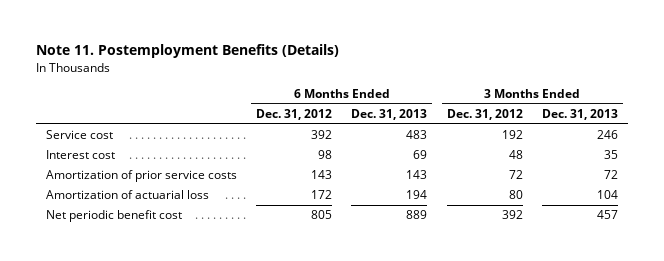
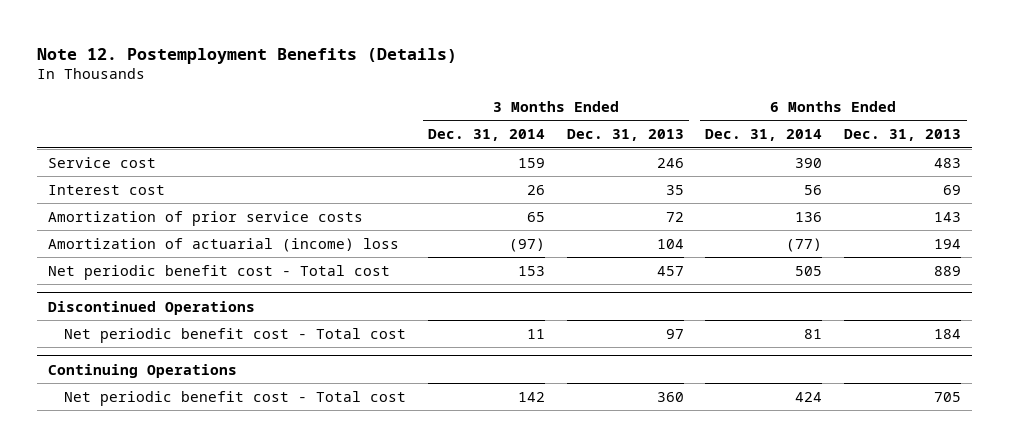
- Note 11. Postemployment Benefits (Details)
+ Note 12. Postemployment Benefits (Details)
- | 6 Months Ended Dec. 31, 2012 | 6 Months Ended Dec. 31, 2013 | 3 Months Ended Dec. 31, 2012 | 3 Months Ended Dec. 31, 2013
+ | 3 Months Ended Dec. 31, 2014 | 3 Months Ended Dec. 31, 2013 | 6 Months Ended Dec. 31, 2014 | 6 Months Ended Dec. 31, 2013
- Amortization of actuarial loss | 172 | 194 | 80 | 104
- Net periodic benefit cost | 805 | 889 | 392 | 457
+ Amortization of actuarial (income) loss | (97) | 104 | (77) | 194
+ Net periodic benefit cost - Total cost | 153 | 457 | 505 | 889
+ Discontinued Operations
+ Net periodic benefit cost - Total cost | 11 | 97 | 81 | 184
+ Continuing Operations
+ Net periodic benefit cost - Total cost | 142 | 360 | 424 | 705

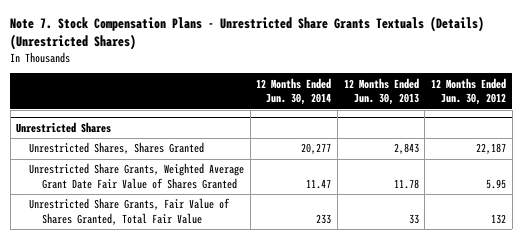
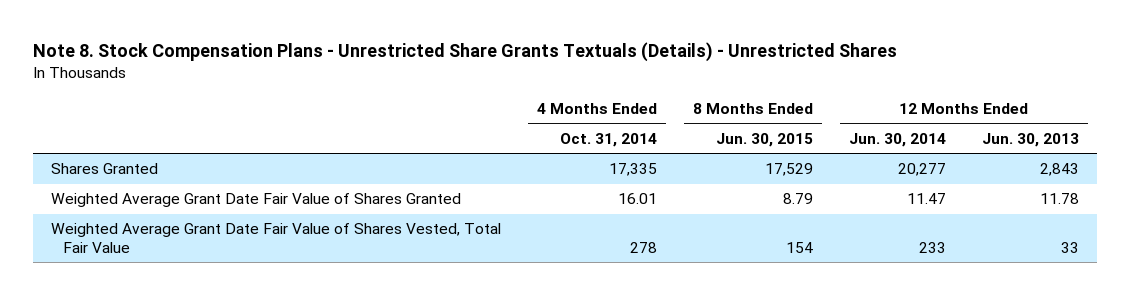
- Note 7. Stock Compensation Plans - Unrestricted Share Grants Textuals (Details) (Unrestricted Shares)
+ Note 8. Stock Compensation Plans - Unrestricted Share Grants Textuals (Details) - Unrestricted Shares
- | 12 Months Ended Jun. 30, 2014 | 12 Months Ended Jun. 30, 2013 | 12 Months Ended Jun. 30, 2012
+ | 4 Months Ended Oct. 31, 2014 | 8 Months Ended Jun. 30, 2015 | 12 Months Ended Jun. 30, 2014 | 12 Months Ended Jun. 30, 2013
- Unrestricted Shares
- Unrestricted Shares, Shares Granted | 20,277 | 2,843 | 22,187
- Unrestricted Share Grants, Weighted Average Grant Date Fair Value of Shares Granted | 11.47 | 11.78 | 5.95
- Unrestricted Share Grants, Fair Value of Shares Granted, Total Fair Value | 233 | 33 | 132
+ Shares Granted | 17,335 | 17,529 | 20,277 | 2,843
+ Weighted Average Grant Date Fair Value of Shares Granted | 16.01 | 8.79 | 11.47 | 11.78
+ Weighted Average Grant Date Fair Value of Shares Vested, Total Fair Value | 278 | 154 | 233 | 33

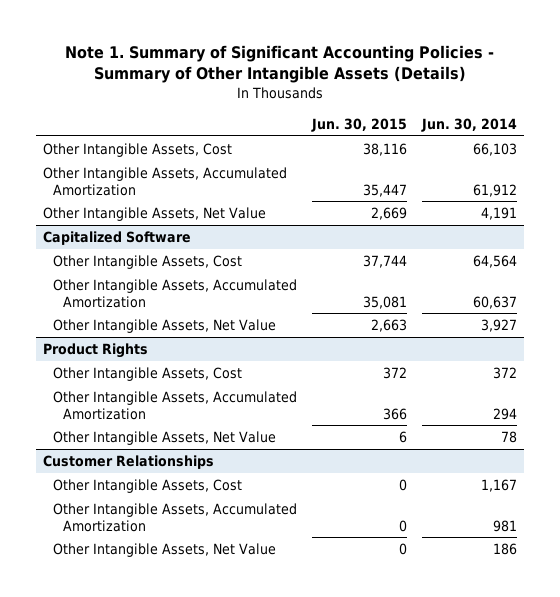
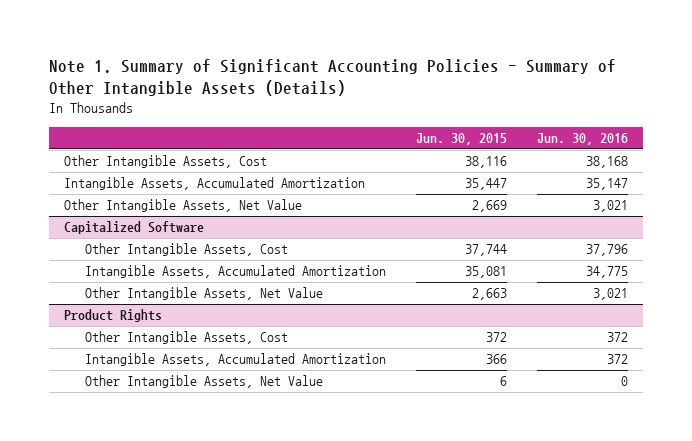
- | Jun. 30, 2015 | Jun. 30, 2014
+ | Jun. 30, 2015 | Jun. 30, 2016
- Other Intangible Assets, Accumulated Amortization | 35,447 | 61,912
+ Intangible Assets, Accumulated Amortization | 35,447 | 35,147
@ Capitalized Software
- Other Intangible Assets, Accumulated Amortization | 35,081 | 60,637
+ Intangible Assets, Accumulated Amortization | 35,081 | 34,775
@ Product Rights
- Other Intangible Assets, Accumulated Amortization | 366 | 294
+ Intangible Assets, Accumulated Amortization | 366 | 372
- Customer Relationships
- Other Intangible Assets, Cost | 0 | 1,167
- Other Intangible Assets, Accumulated Amortization | 0 | 981
- Other Intangible Assets, Net Value | 0 | 186

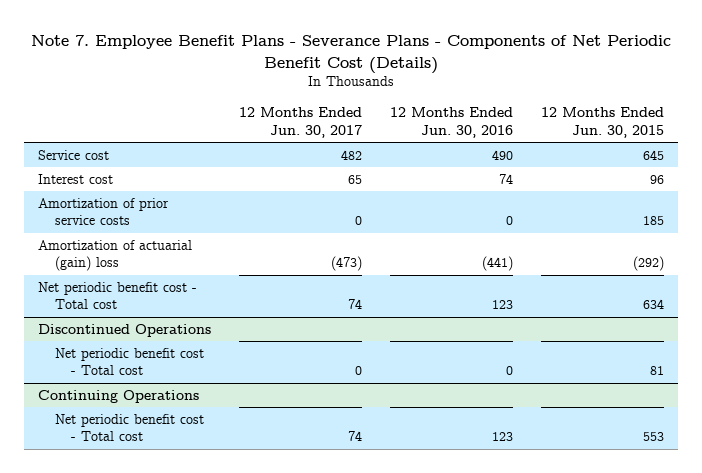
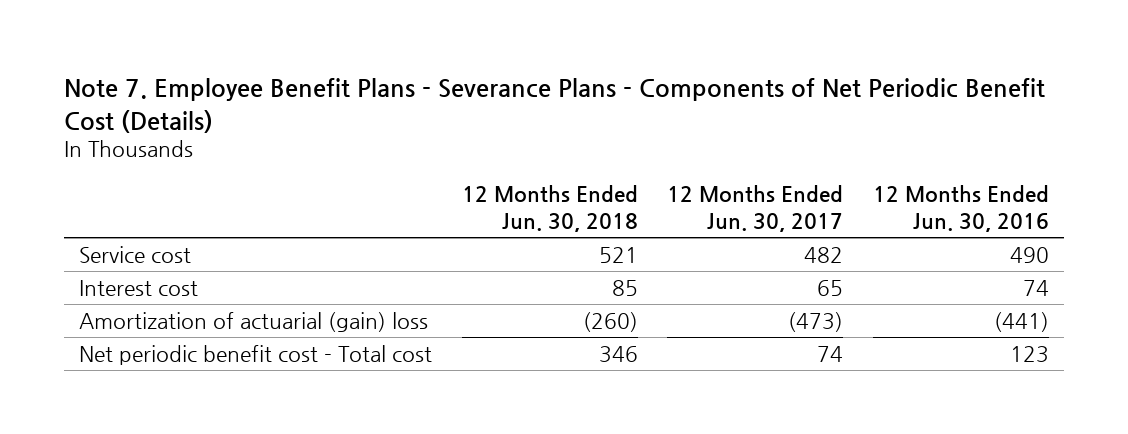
- | 12 Months Ended Jun. 30, 2017 | 12 Months Ended Jun. 30, 2016 | 12 Months Ended Jun. 30, 2015
+ | 12 Months Ended Jun. 30, 2018 | 12 Months Ended Jun. 30, 2017 | 12 Months Ended Jun. 30, 2016
- Amortization of prior service costs | 0 | 0 | 185
- Discontinued Operations
- Net periodic benefit cost - Total cost | 0 | 0 | 81
- Continuing Operations
- Net periodic benefit cost - Total cost | 74 | 123 | 553

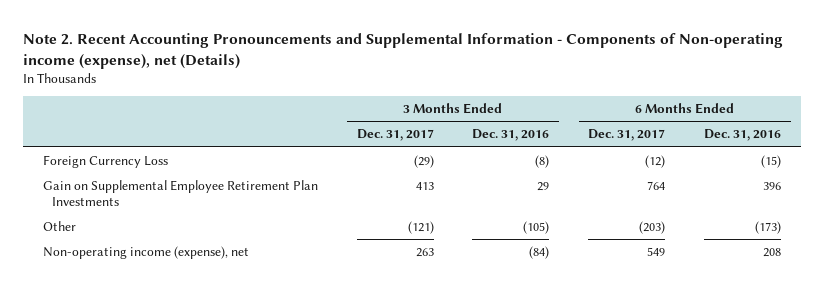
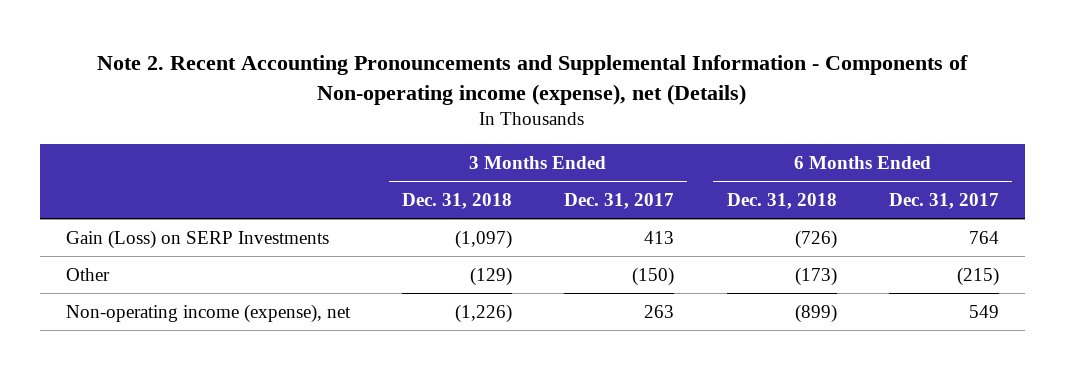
- | 3 Months Ended Dec. 31, 2017 | 3 Months Ended Dec. 31, 2016 | 6 Months Ended Dec. 31, 2017 | 6 Months Ended Dec. 31, 2016
+ | 3 Months Ended Dec. 31, 2018 | 3 Months Ended Dec. 31, 2017 | 6 Months Ended Dec. 31, 2018 | 6 Months Ended Dec. 31, 2017
- Foreign Currency Loss | (29) | (8) | (12) | (15)
- Gain on Supplemental Employee Retirement Plan Investments | 413 | 29 | 764 | 396
- Other | (121) | (105) | (203) | (173)
+ Gain (Loss) on SERP Investments | (1,097) | 413 | (726) | 764
+ Other | (129) | (150) | (173) | (215)

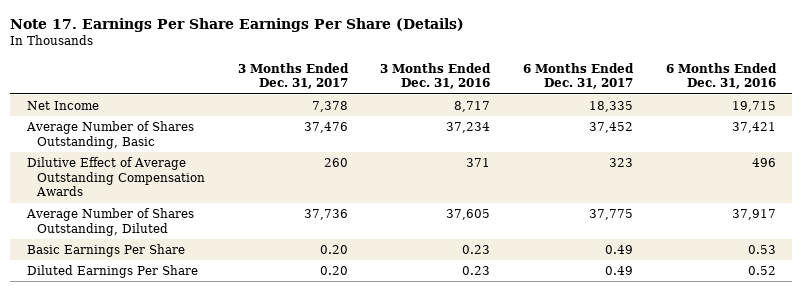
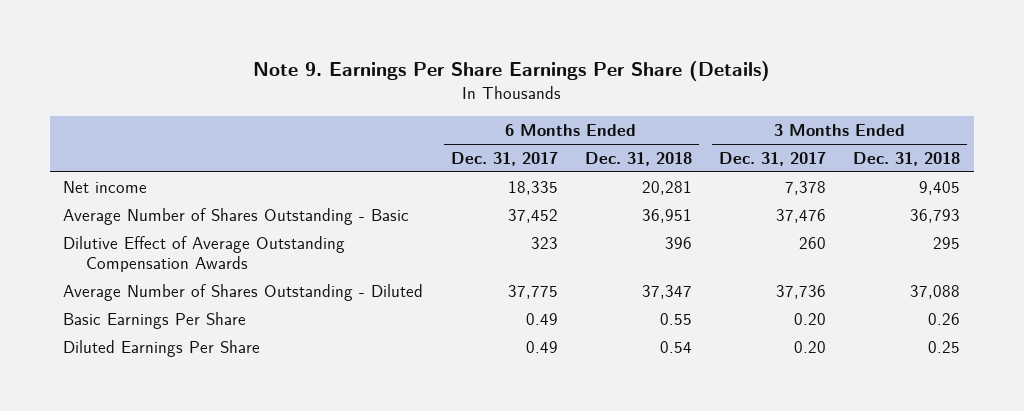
- Note 17. Earnings Per Share Earnings Per Share (Details)
+ Note 9. Earnings Per Share Earnings Per Share (Details)
- | 3 Months Ended Dec. 31, 2017 | 3 Months Ended Dec. 31, 2016 | 6 Months Ended Dec. 31, 2017 | 6 Months Ended Dec. 31, 2016
+ | 6 Months Ended Dec. 31, 2017 | 6 Months Ended Dec. 31, 2018 | 3 Months Ended Dec. 31, 2017 | 3 Months Ended Dec. 31, 2018
- Net Income | 7,378 | 8,717 | 18,335 | 19,715
- Average Number of Shares Outstanding, Basic | 37,476 | 37,234 | 37,452 | 37,421
+ Net income | 18,335 | 20,281 | 7,378 | 9,405
+ Average Number of Shares Outstanding - Basic | 37,452 | 36,951 | 37,476 | 36,793
- Average Number of Shares Outstanding, Diluted | 37,736 | 37,605 | 37,775 | 37,917
+ Average Number of Shares Outstanding - Diluted | 37,775 | 37,347 | 37,736 | 37,088

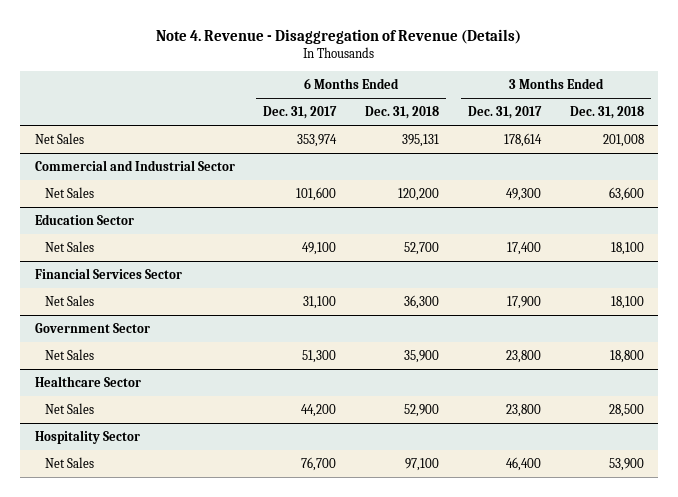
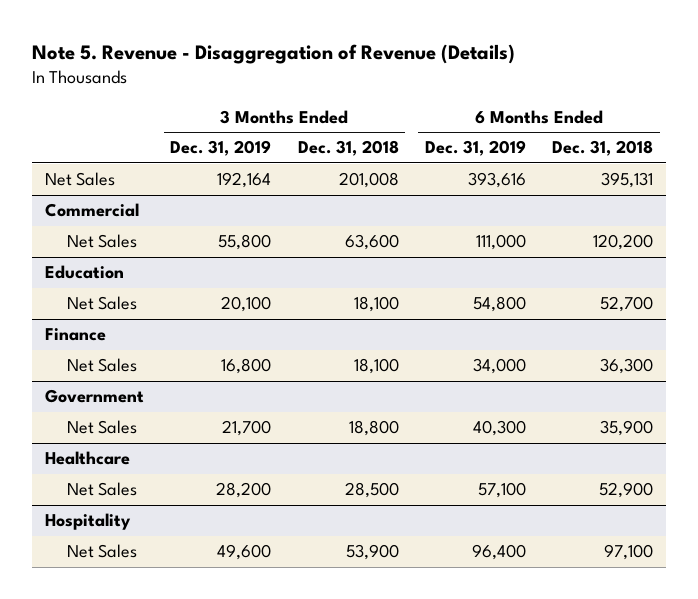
- Note 4. Revenue - Disaggregation of Revenue (Details)
+ Note 5. Revenue - Disaggregation of Revenue (Details)
- | 6 Months Ended Dec. 31, 2017 | 6 Months Ended Dec. 31, 2018 | 3 Months Ended Dec. 31, 2017 | 3 Months Ended Dec. 31, 2018
+ | 3 Months Ended Dec. 31, 2019 | 3 Months Ended Dec. 31, 2018 | 6 Months Ended Dec. 31, 2019 | 6 Months Ended Dec. 31, 2018
- Commercial and Industrial Sector
+ Commercial
- Education Sector
+ Education
- Financial Services Sector
+ Finance
- Government Sector
+ Government
- Healthcare Sector
+ Healthcare
- Hospitality Sector
+ Hospitality

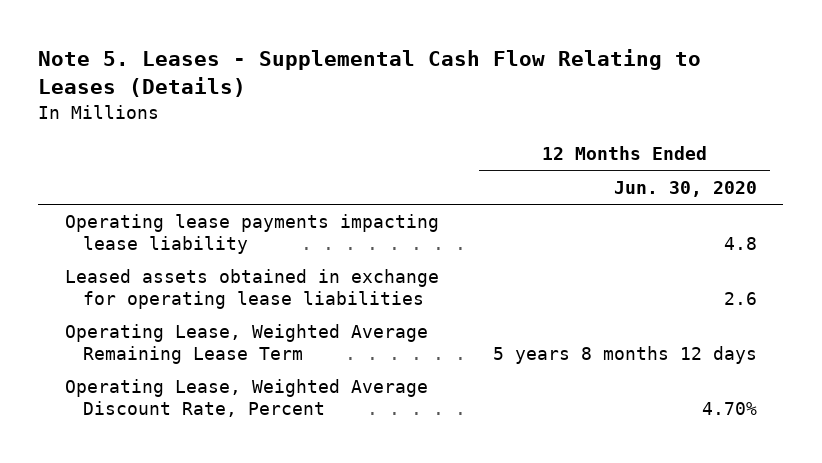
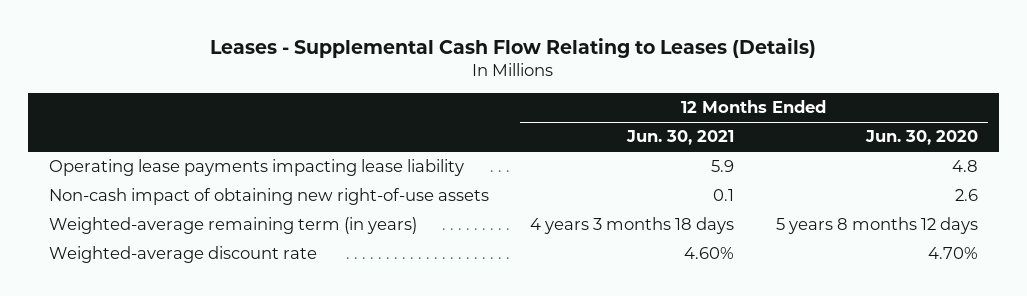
- Note 5. Leases - Supplemental Cash Flow Relating to Leases (Details)
+ Leases - Supplemental Cash Flow Relating to Leases (Details)
- | 12 Months Ended Jun. 30, 2020
+ | 12 Months Ended Jun. 30, 2021 | 12 Months Ended Jun. 30, 2020
- Leased assets obtained in exchange for operating lease liabilities | 2.6
- Operating Lease, Weighted Average Remaining Lease Term | 5 years 8 months 12 days
- Operating Lease, Weighted Average Discount Rate, Percent | 4.70%
+ Non-cash impact of obtaining new right-of-use assets | 0.1 | 2.6
+ Weighted-average remaining term (in years) | 4 years 3 months 18 days | 5 years 8 months 12 days
+ Weighted-average discount rate | 4.60% | 4.70%

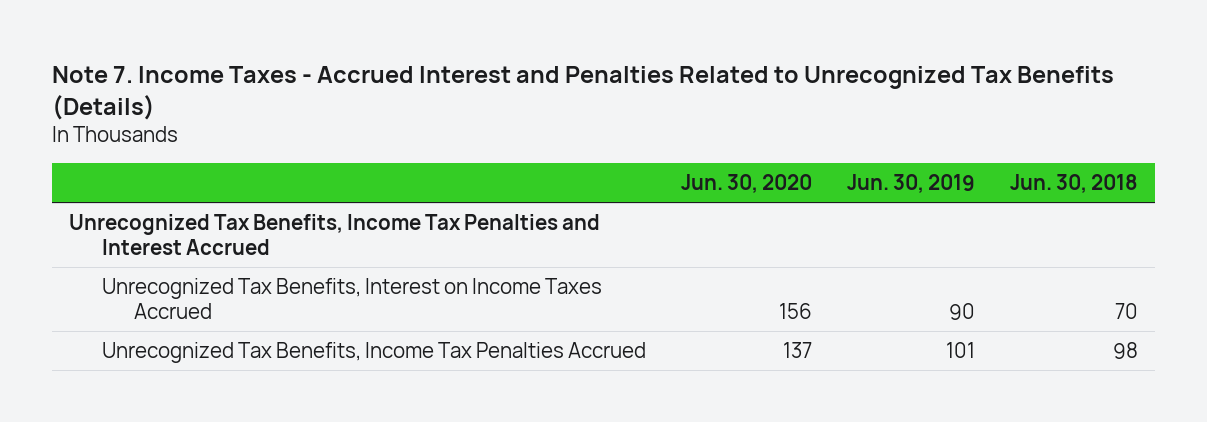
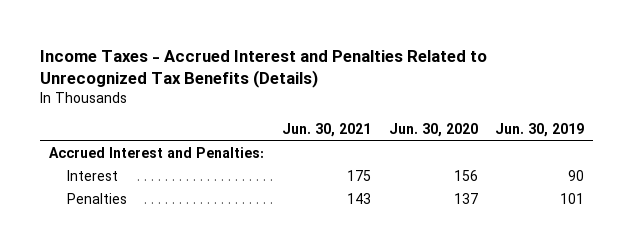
- Note 7. Income Taxes - Accrued Interest and Penalties Related to Unrecognized Tax Benefits (Details)
+ Income Taxes - Accrued Interest and Penalties Related to Unrecognized Tax Benefits (Details)
- | Jun. 30, 2020 | Jun. 30, 2019 | Jun. 30, 2018
+ | Jun. 30, 2021 | Jun. 30, 2020 | Jun. 30, 2019
- Unrecognized Tax Benefits, Income Tax Penalties and Interest Accrued
- Unrecognized Tax Benefits, Interest on Income Taxes Accrued | 156 | 90 | 70
- Unrecognized Tax Benefits, Income Tax Penalties Accrued | 137 | 101 | 98
+ Accrued Interest and Penalties:
+ Interest | 175 | 156 | 90
+ Penalties | 143 | 137 | 101

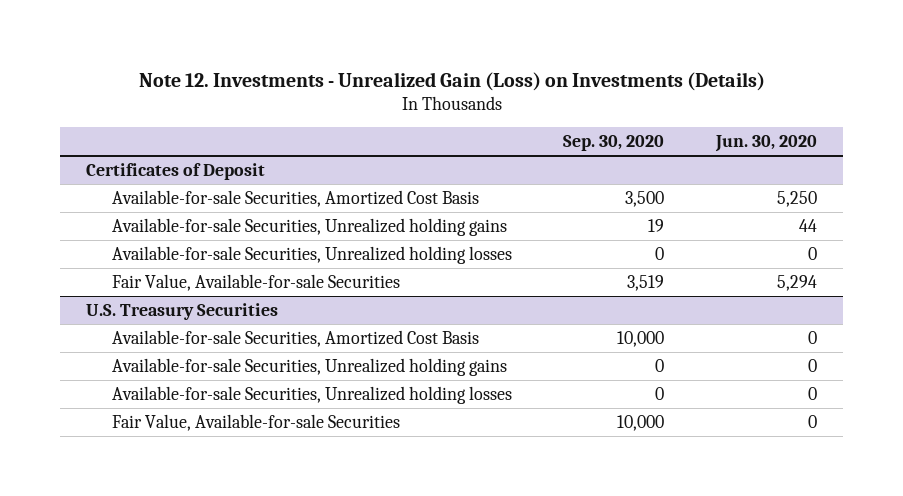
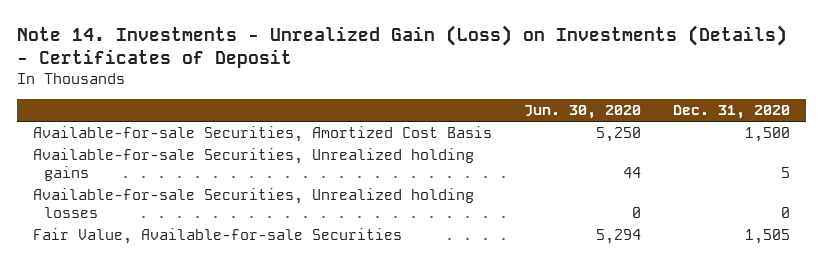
- Note 12. Investments - Unrealized Gain (Loss) on Investments (Details)
+ Note 14. Investments - Unrealized Gain (Loss) on Investments (Details) - Certificates of Deposit
- | Sep. 30, 2020 | Jun. 30, 2020
+ | Jun. 30, 2020 | Dec. 31, 2020
- Certificates of Deposit
- U.S. Treasury Securities
- Available-for-sale Securities, Amortized Cost Basis | 10,000 | 0
- Available-for-sale Securities, Unrealized holding gains | 0 | 0
- Available-for-sale Securities, Unrealized holding losses | 0 | 0
- Fair Value, Available-for-sale Securities | 10,000 | 0

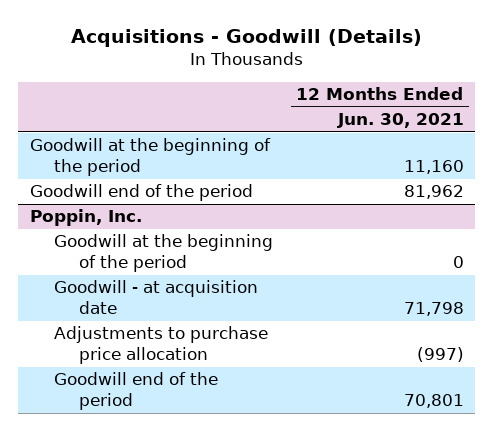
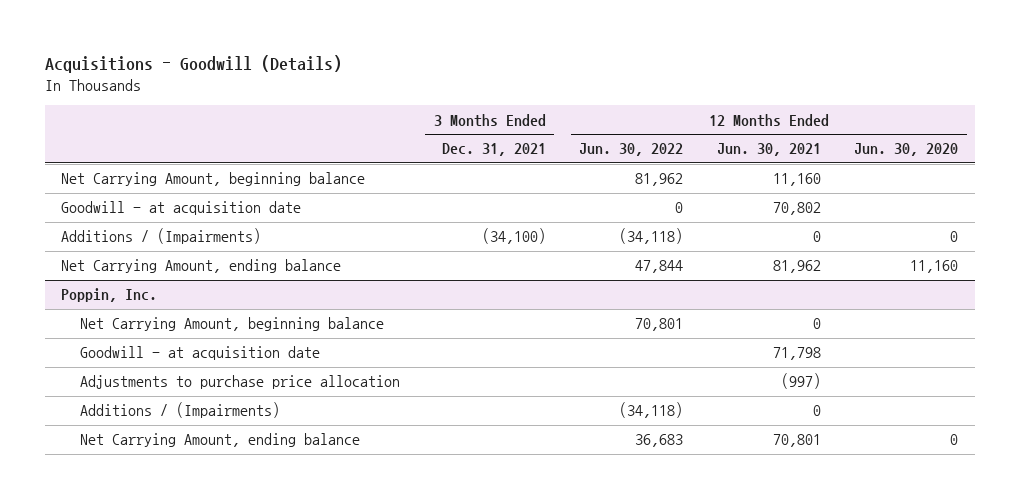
- | 12 Months Ended Jun. 30, 2021
+ | 3 Months Ended Dec. 31, 2021 | 12 Months Ended Jun. 30, 2022 | 12 Months Ended Jun. 30, 2021 | 12 Months Ended Jun. 30, 2020
- Goodwill at the beginning of the period | 11,160
- Goodwill end of the period | 81,962
+ Net Carrying Amount, beginning balance | | 81,962 | 11,160 |
+ Goodwill - at acquisition date | | 0 | 70,802 |
+ Additions / (Impairments) | (34,100) | (34,118) | 0 | 0
+ Net Carrying Amount, ending balance | | 47,844 | 81,962 | 11,160
@ Poppin, Inc.
- Goodwill at the beginning of the period | 0
+ Net Carrying Amount, beginning balance | | 70,801 | 0 |
- Goodwill end of the period | 70,801
+ Additions / (Impairments) | | (34,118) | 0 |
+ Net Carrying Amount, ending balance | | 36,683 | 70,801 | 0

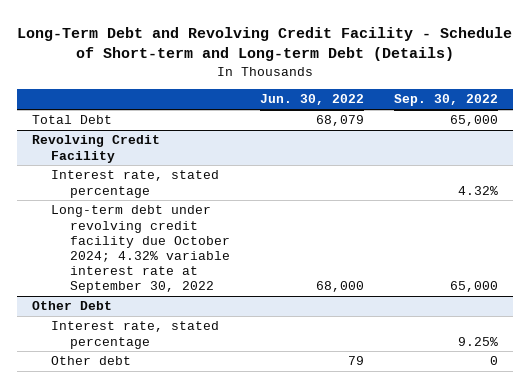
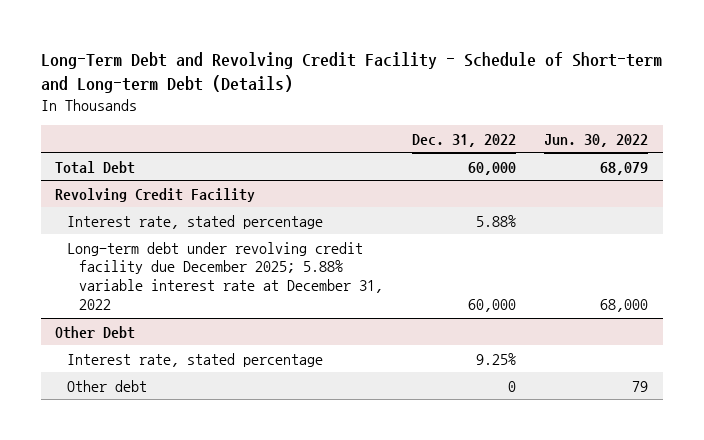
- | Jun. 30, 2022 | Sep. 30, 2022
+ | Dec. 31, 2022 | Jun. 30, 2022
@ Revolving Credit Facility
- Long-term debt under revolving credit facility due October 2024; 4.32% variable interest rate at September 30, 2022 | 68,000 | 65,000
+ Long-term debt under revolving credit facility due December 2025; 5.88% variable interest rate at December 31, 2022 | 60,000 | 68,000

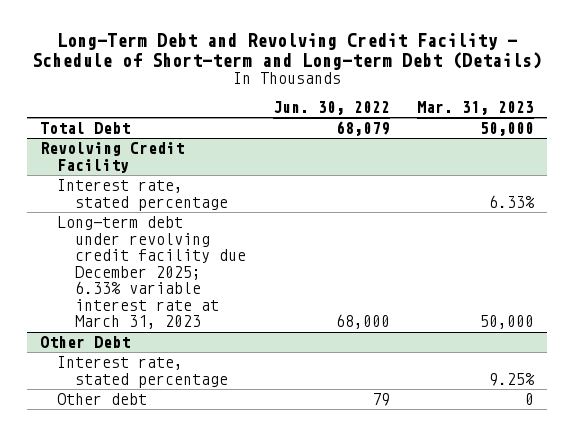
- | Dec. 31, 2022 | Jun. 30, 2022
+ | Jun. 30, 2022 | Mar. 31, 2023
@ Revolving Credit Facility
- Long-term debt under revolving credit facility due December 2025; 5.88% variable interest rate at December 31, 2022 | 60,000 | 68,000
+ Long-term debt under revolving credit facility due December 2025; 6.33% variable interest rate at March 31, 2023 | 68,000 | 50,000

